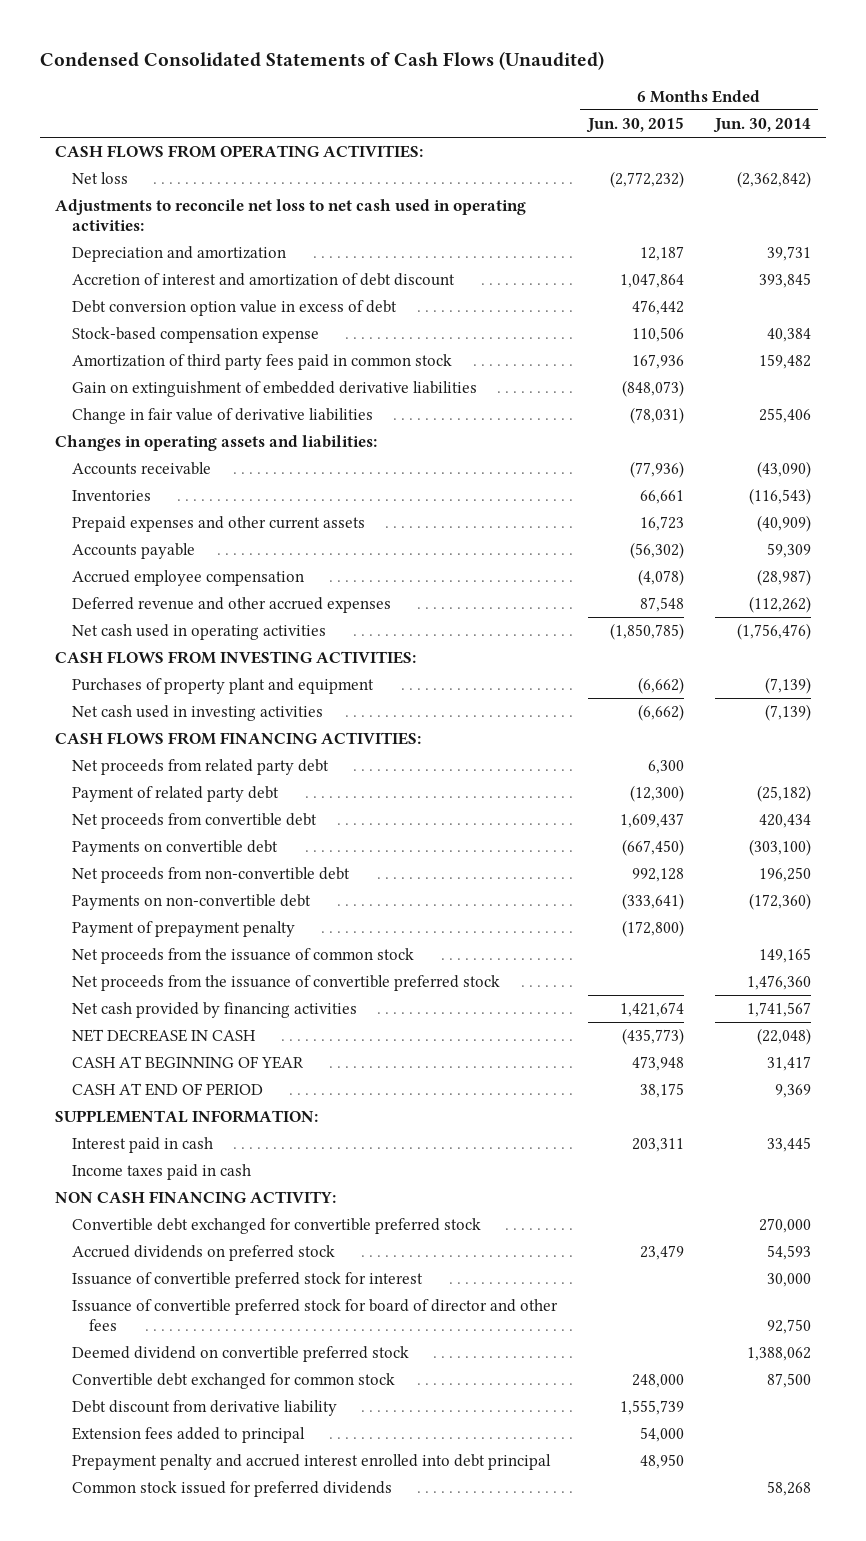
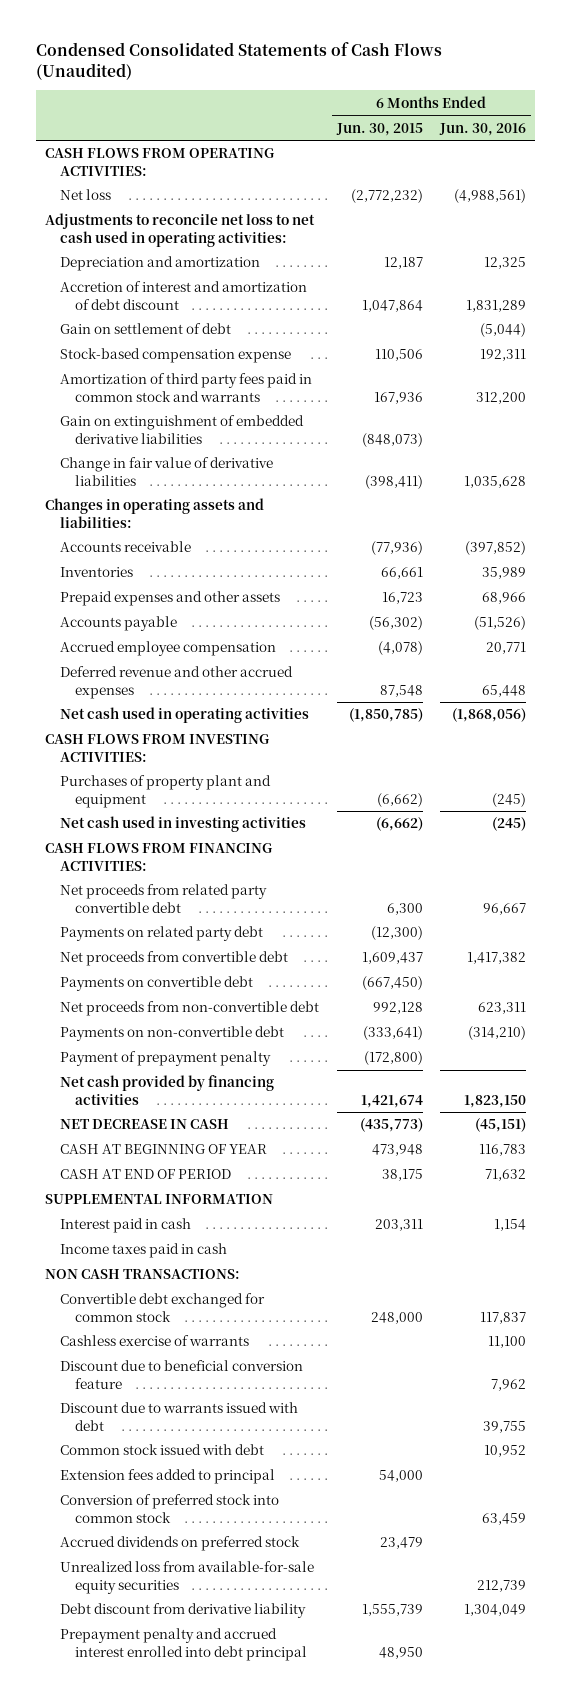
- | 6 Months Ended Jun. 30, 2015 | 6 Months Ended Jun. 30, 2014
+ | 6 Months Ended Jun. 30, 2015 | 6 Months Ended Jun. 30, 2016
- Debt conversion option value in excess of debt | 476,442 |
+ Gain on settlement of debt | | (5,044)
- Amortization of third party fees paid in common stock | 167,936 | 159,482
+ Amortization of third party fees paid in common stock and warrants | 167,936 | 312,200
- Change in fair value of derivative liabilities | (78,031) | 255,406
+ Change in fair value of derivative liabilities | (398,411) | 1,035,628
- Prepaid expenses and other current assets | 16,723 | (40,909)
+ Prepaid expenses and other assets | 16,723 | 68,966
- Net proceeds from related party debt | 6,300 |
- Payment of related party debt | (12,300) | (25,182)
+ Net proceeds from related party convertible debt | 6,300 | 96,667
+ Payments on related party debt | (12,300) |
- Net proceeds from the issuance of common stock | | 149,165
- Net proceeds from the issuance of convertible preferred stock | | 1,476,360
- SUPPLEMENTAL INFORMATION:
+ SUPPLEMENTAL INFORMATION
- NON CASH FINANCING ACTIVITY:
- Convertible debt exchanged for convertible preferred stock | | 270,000
- Issuance of convertible preferred stock for interest | | 30,000
- Issuance of convertible preferred stock for board of director and other fees | | 92,750
- Deemed dividend on convertible preferred stock | | 1,388,062
+ NON CASH TRANSACTIONS:
+ Cashless exercise of warrants | | 11,100
+ Discount due to beneficial conversion feature | | 7,962
+ Discount due to warrants issued with debt | | 39,755
+ Common stock issued with debt | | 10,952
+ Conversion of preferred stock into common stock | | 63,459
moved down: Accrued dividends on preferred stock | 23,479 |
+ Unrealized loss from available-for-sale equity securities | | 212,739
moved down: Debt discount from derivative liability | 1,555,739 | 1,304,049
- Common stock issued for preferred dividends | | 58,268

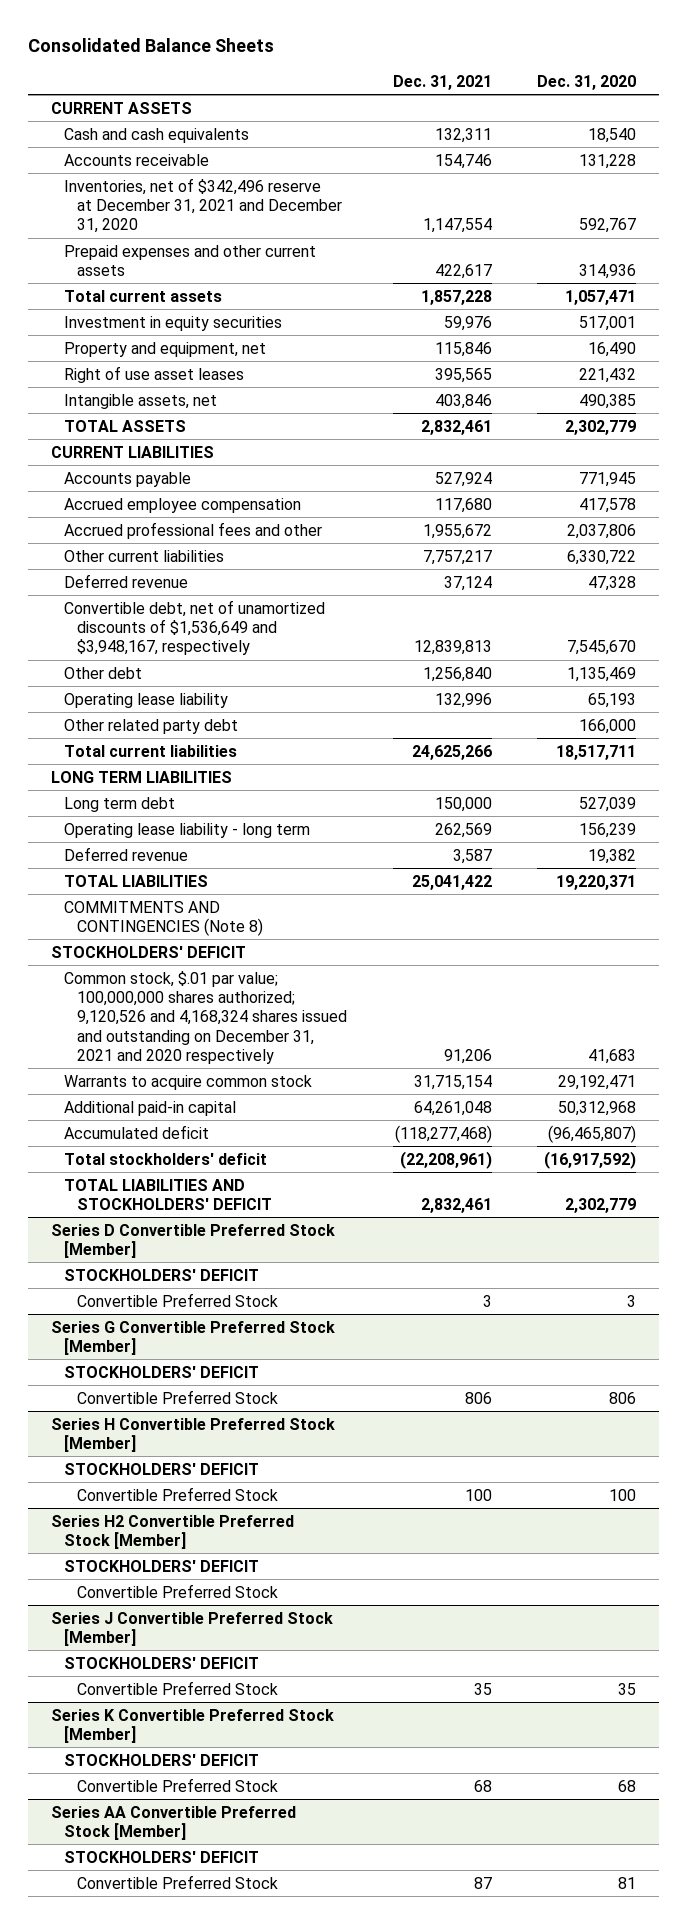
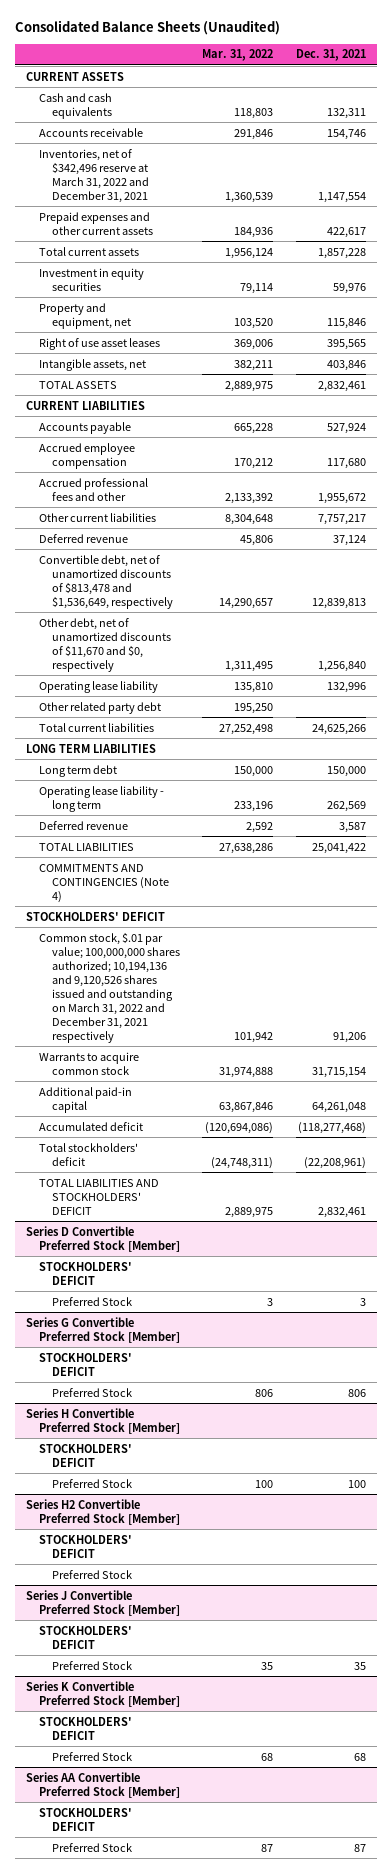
- Consolidated Balance Sheets
+ Consolidated Balance Sheets (Unaudited)
- | Dec. 31, 2021 | Dec. 31, 2020
+ | Mar. 31, 2022 | Dec. 31, 2021
- Inventories, net of $342,496 reserve at December 31, 2021 and December 31, 2020 | 1,147,554 | 592,767
+ Inventories, net of $342,496 reserve at March 31, 2022 and December 31, 2021 | 1,360,539 | 1,147,554
- Convertible debt, net of unamortized discounts of $1,536,649 and $3,948,167, respectively | 12,839,813 | 7,545,670
- Other debt | 1,256,840 | 1,135,469
+ Convertible debt, net of unamortized discounts of $813,478 and $1,536,649, respectively | 14,290,657 | 12,839,813
+ Other debt, net of unamortized discounts of $11,670 and $0, respectively | 1,311,495 | 1,256,840
- COMMITMENTS AND CONTINGENCIES (Note 8)
+ COMMITMENTS AND CONTINGENCIES (Note 4)
- Common stock, $.01 par value; 100,000,000 shares authorized; 9,120,526 and 4,168,324 shares issued and outstanding on December 31, 2021 and 2020 respectively | 91,206 | 41,683
+ Common stock, $.01 par value; 100,000,000 shares authorized; 10,194,136 and 9,120,526 shares issued and outstanding on March 31, 2022 and December 31, 2021 respectively | 101,942 | 91,206
@ Series D Convertible Preferred Stock [Member]
- Convertible Preferred Stock | 3 | 3
+ Preferred Stock | 3 | 3
@ Series G Convertible Preferred Stock [Member]
- Convertible Preferred Stock | 806 | 806
+ Preferred Stock | 806 | 806
@ Series H Convertible Preferred Stock [Member]
- Convertible Preferred Stock | 100 | 100
+ Preferred Stock | 100 | 100
@ Series H2 Convertible Preferred Stock [Member]
- Convertible Preferred Stock
+ Preferred Stock
@ Series J Convertible Preferred Stock [Member]
- Convertible Preferred Stock | 35 | 35
+ Preferred Stock | 35 | 35
@ Series K Convertible Preferred Stock [Member]
- Convertible Preferred Stock | 68 | 68
+ Preferred Stock | 68 | 68
@ Series AA Convertible Preferred Stock [Member]
- Convertible Preferred Stock | 87 | 81
+ Preferred Stock | 87 | 87

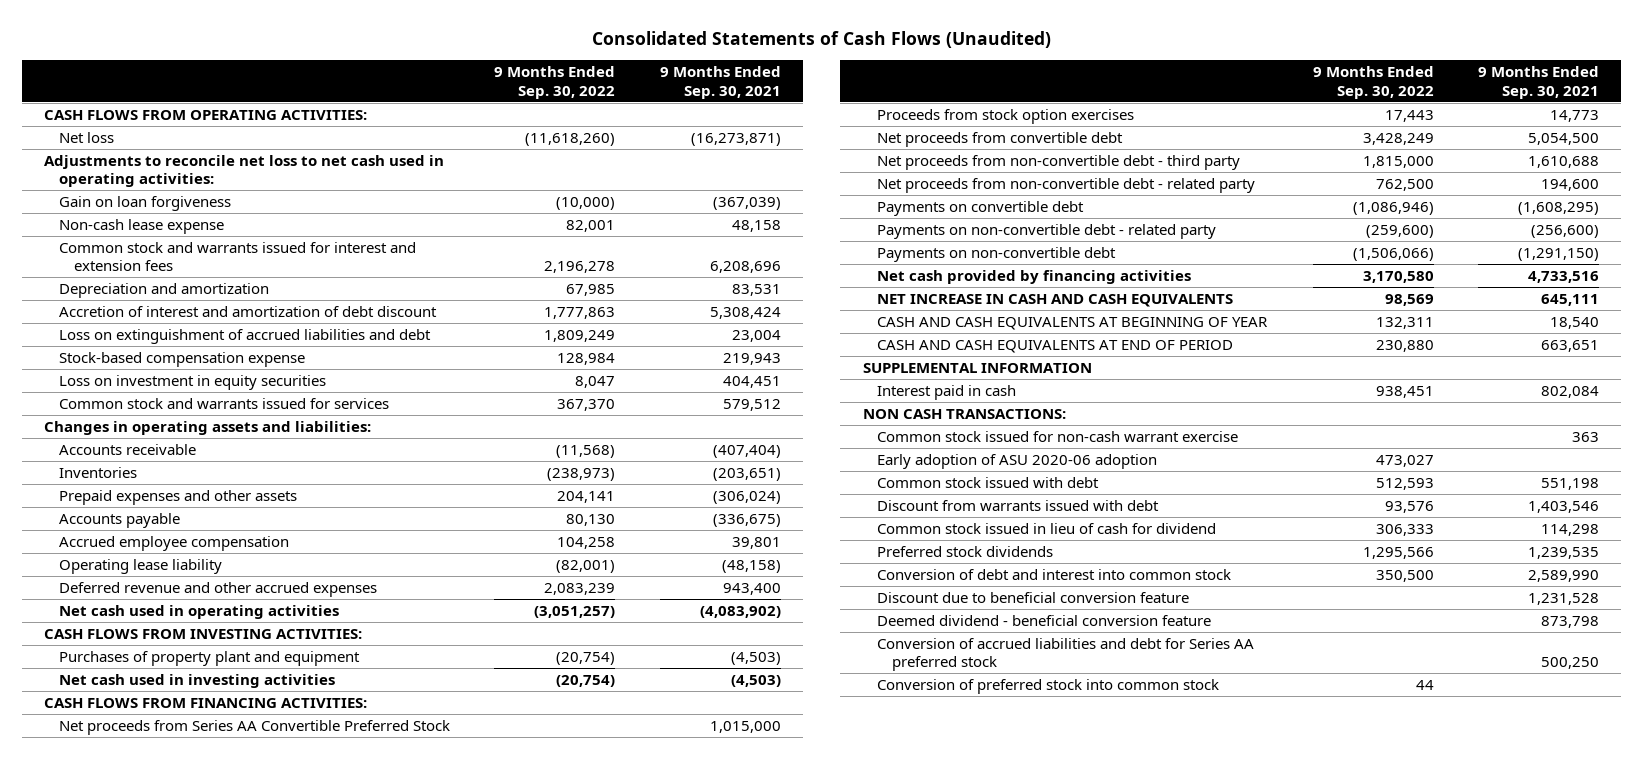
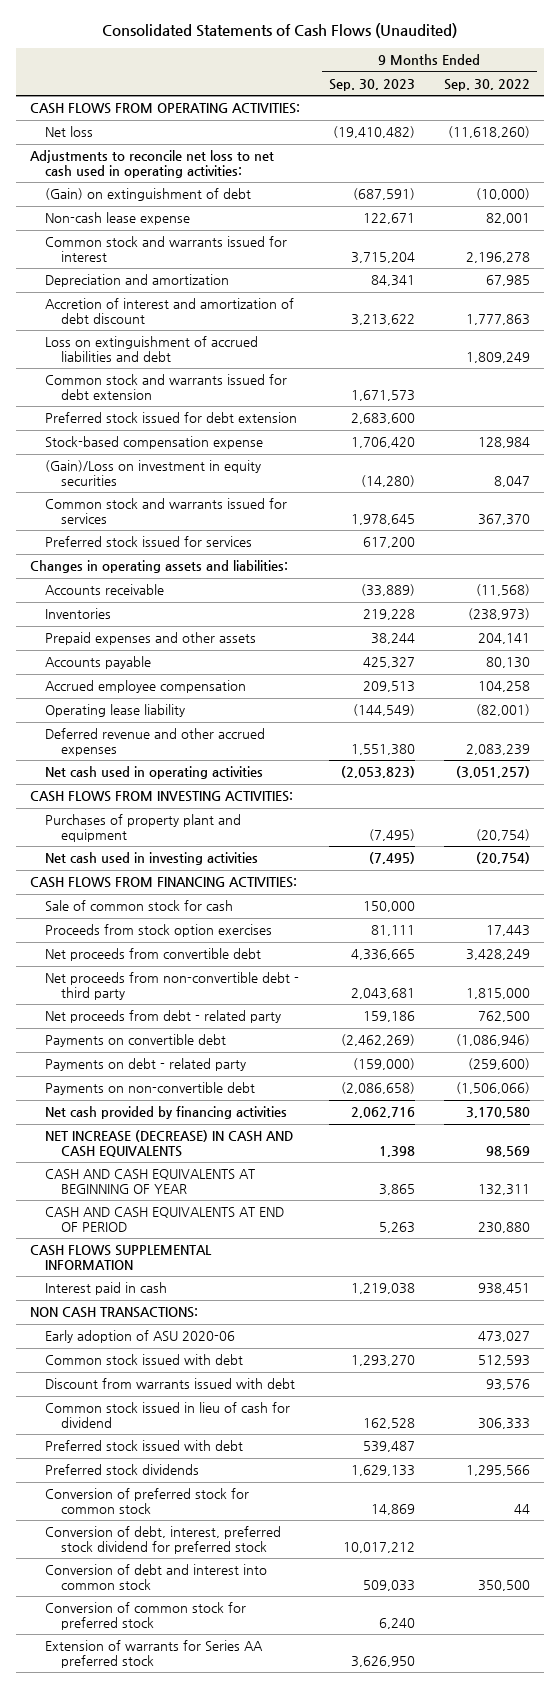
- | 9 Months Ended Sep. 30, 2022 | 9 Months Ended Sep. 30, 2021
+ | 9 Months Ended Sep. 30, 2023 | 9 Months Ended Sep. 30, 2022
- Gain on loan forgiveness | (10,000) | (367,039)
+ (Gain) on extinguishment of debt | (687,591) | (10,000)
- Common stock and warrants issued for interest and extension fees | 2,196,278 | 6,208,696
+ Common stock and warrants issued for interest | 3,715,204 | 2,196,278
+ Common stock and warrants issued for debt extension | 1,671,573 |
+ Preferred stock issued for debt extension | 2,683,600 |
- Loss on investment in equity securities | 8,047 | 404,451
+ (Gain)/Loss on investment in equity securities | (14,280) | 8,047
+ Preferred stock issued for services | 617,200 |
- Net proceeds from Series AA Convertible Preferred Stock | | 1,015,000
+ Sale of common stock for cash | 150,000 |
- Net proceeds from non-convertible debt - related party | 762,500 | 194,600
+ Net proceeds from debt - related party | 159,186 | 762,500
- Payments on non-convertible debt - related party | (259,600) | (256,600)
+ Payments on debt - related party | (159,000) | (259,600)
- NET INCREASE IN CASH AND CASH EQUIVALENTS | 98,569 | 645,111
+ NET INCREASE (DECREASE) IN CASH AND CASH EQUIVALENTS | 1,398 | 98,569
- SUPPLEMENTAL INFORMATION
+ CASH FLOWS SUPPLEMENTAL INFORMATION
- Common stock issued for non-cash warrant exercise | | 363
- Early adoption of ASU 2020-06 adoption | 473,027 |
+ Early adoption of ASU 2020-06 | | 473,027
+ Preferred stock issued with debt | 539,487 |
+ Conversion of preferred stock for common stock | 14,869 | 44
+ Conversion of debt, interest, preferred stock dividend for preferred stock | 10,017,212 |
- Discount due to beneficial conversion feature | | 1,231,528
- Deemed dividend - beneficial conversion feature | | 873,798
- Conversion of accrued liabilities and debt for Series AA preferred stock | | 500,250
- Conversion of preferred stock into common stock | 44 |
+ Conversion of common stock for preferred stock | 6,240 |
+ Extension of warrants for Series AA preferred stock | 3,626,950 |

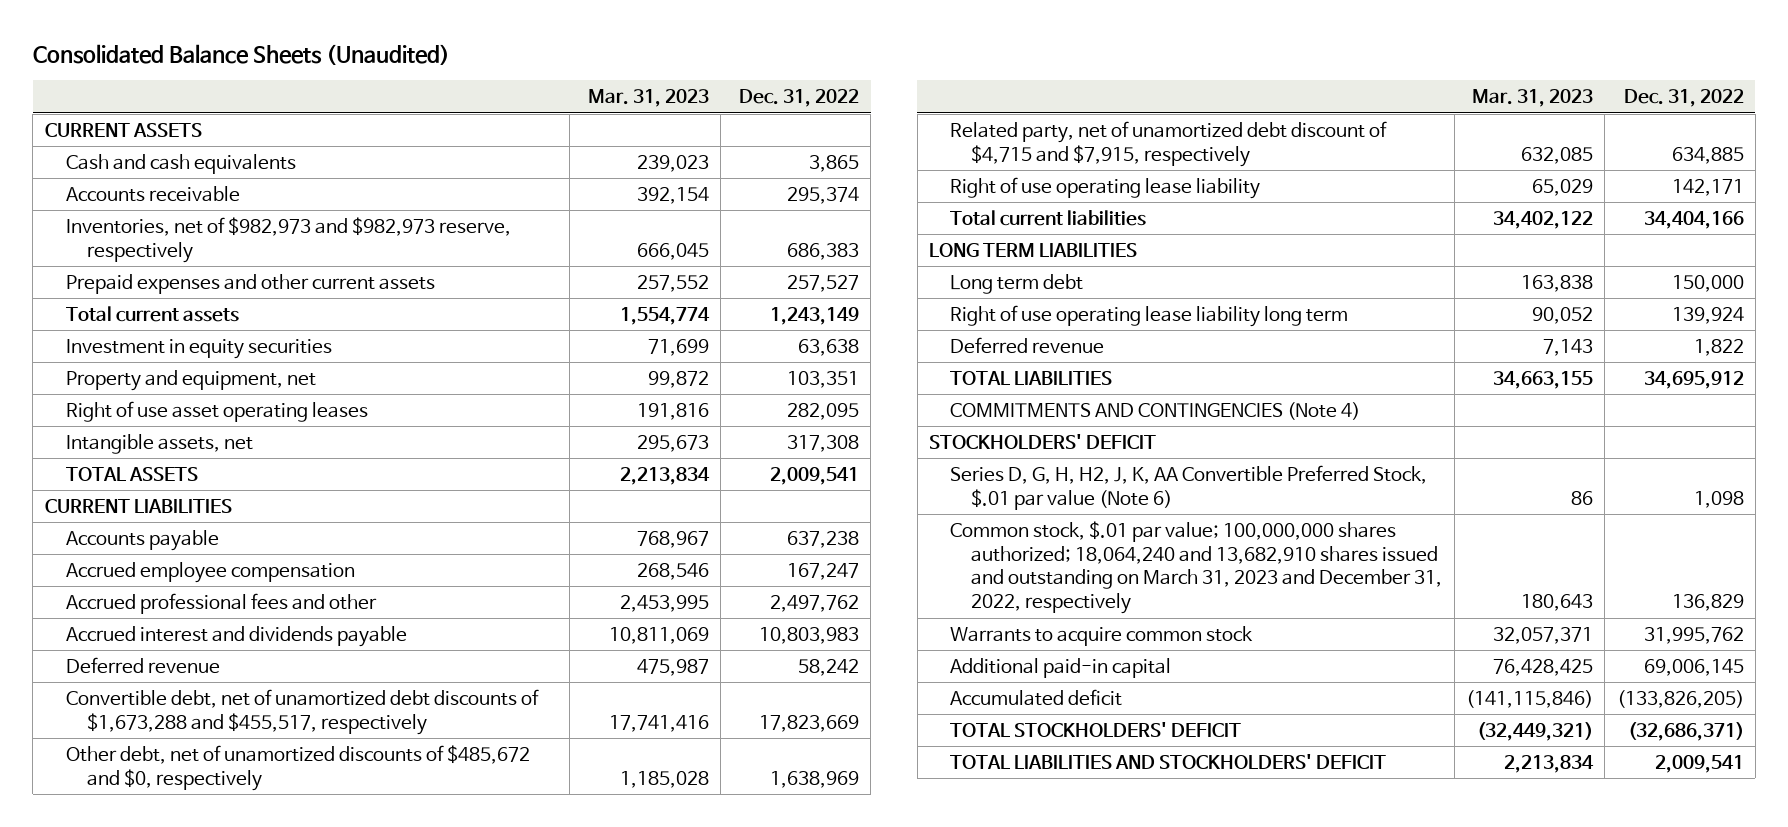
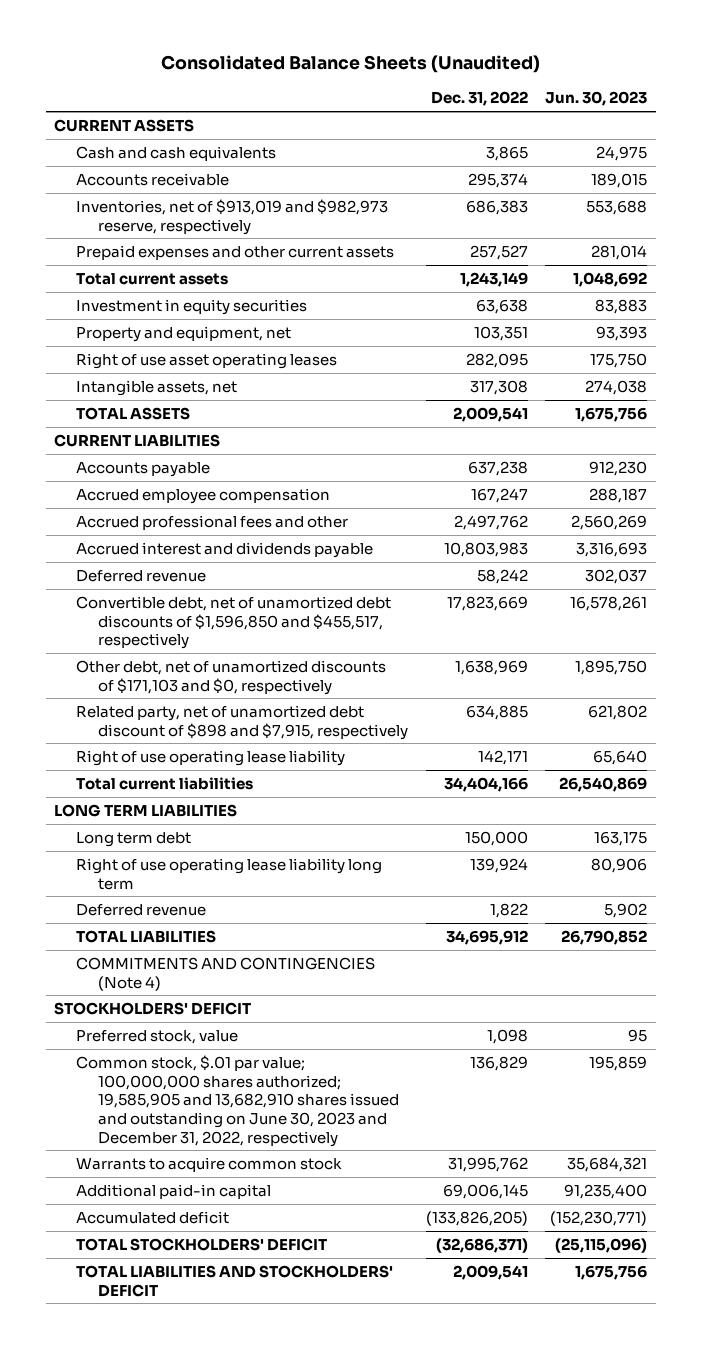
- | Mar. 31, 2023 | Dec. 31, 2022
+ | Dec. 31, 2022 | Jun. 30, 2023
- Inventories, net of $982,973 and $982,973 reserve, respectively | 666,045 | 686,383
+ Inventories, net of $913,019 and $982,973 reserve, respectively | 686,383 | 553,688
- Convertible debt, net of unamortized debt discounts of $1,673,288 and $455,517, respectively | 17,741,416 | 17,823,669
- Other debt, net of unamortized discounts of $485,672 and $0, respectively | 1,185,028 | 1,638,969
- Related party, net of unamortized debt discount of $4,715 and $7,915, respectively | 632,085 | 634,885
+ Convertible debt, net of unamortized debt discounts of $1,596,850 and $455,517, respectively | 17,823,669 | 16,578,261
+ Other debt, net of unamortized discounts of $171,103 and $0, respectively | 1,638,969 | 1,895,750
+ Related party, net of unamortized debt discount of $898 and $7,915, respectively | 634,885 | 621,802
- Series D, G, H, H2, J, K, AA Convertible Preferred Stock, $.01 par value (Note 6) | 86 | 1,098
- Common stock, $.01 par value; 100,000,000 shares authorized; 18,064,240 and 13,682,910 shares issued and outstanding on March 31, 2023 and December 31, 2022, respectively | 180,643 | 136,829
+ Preferred stock, value | 1,098 | 95
+ Common stock, $.01 par value; 100,000,000 shares authorized; 19,585,905 and 13,682,910 shares issued and outstanding on June 30, 2023 and December 31, 2022, respectively | 136,829 | 195,859

